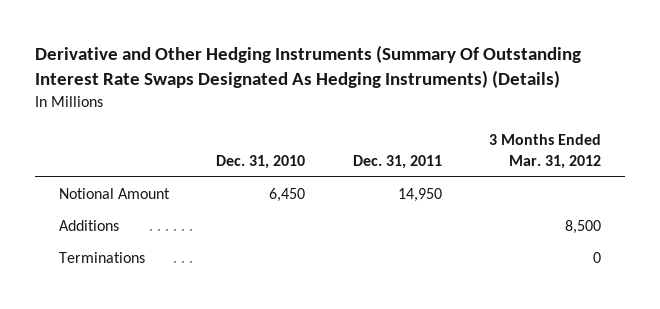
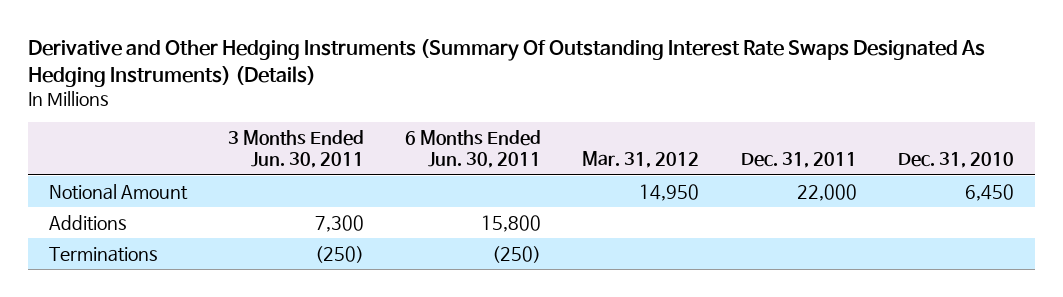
- | Dec. 31, 2010 | Dec. 31, 2011 | 3 Months Ended Mar. 31, 2012
+ | 3 Months Ended Jun. 30, 2011 | 6 Months Ended Jun. 30, 2011 | Mar. 31, 2012 | Dec. 31, 2011 | Dec. 31, 2010
- Notional Amount | 6,450 | 14,950 |
+ Notional Amount | | | 14,950 | 22,000 | 6,450

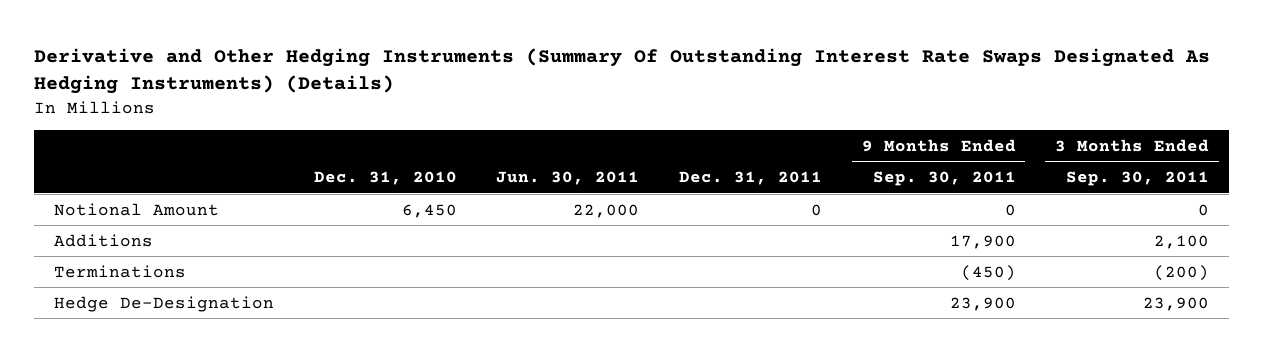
- | 3 Months Ended Jun. 30, 2011 | 6 Months Ended Jun. 30, 2011 | Mar. 31, 2012 | Dec. 31, 2011 | Dec. 31, 2010
+ | Dec. 31, 2010 | Jun. 30, 2011 | Dec. 31, 2011 | 9 Months Ended Sep. 30, 2011 | 3 Months Ended Sep. 30, 2011
- Notional Amount | | | 14,950 | 22,000 | 6,450
+ Notional Amount | 6,450 | 22,000 | 0 | 0 | 0
+ Hedge De-Designation | | | | 23,900 | 23,900

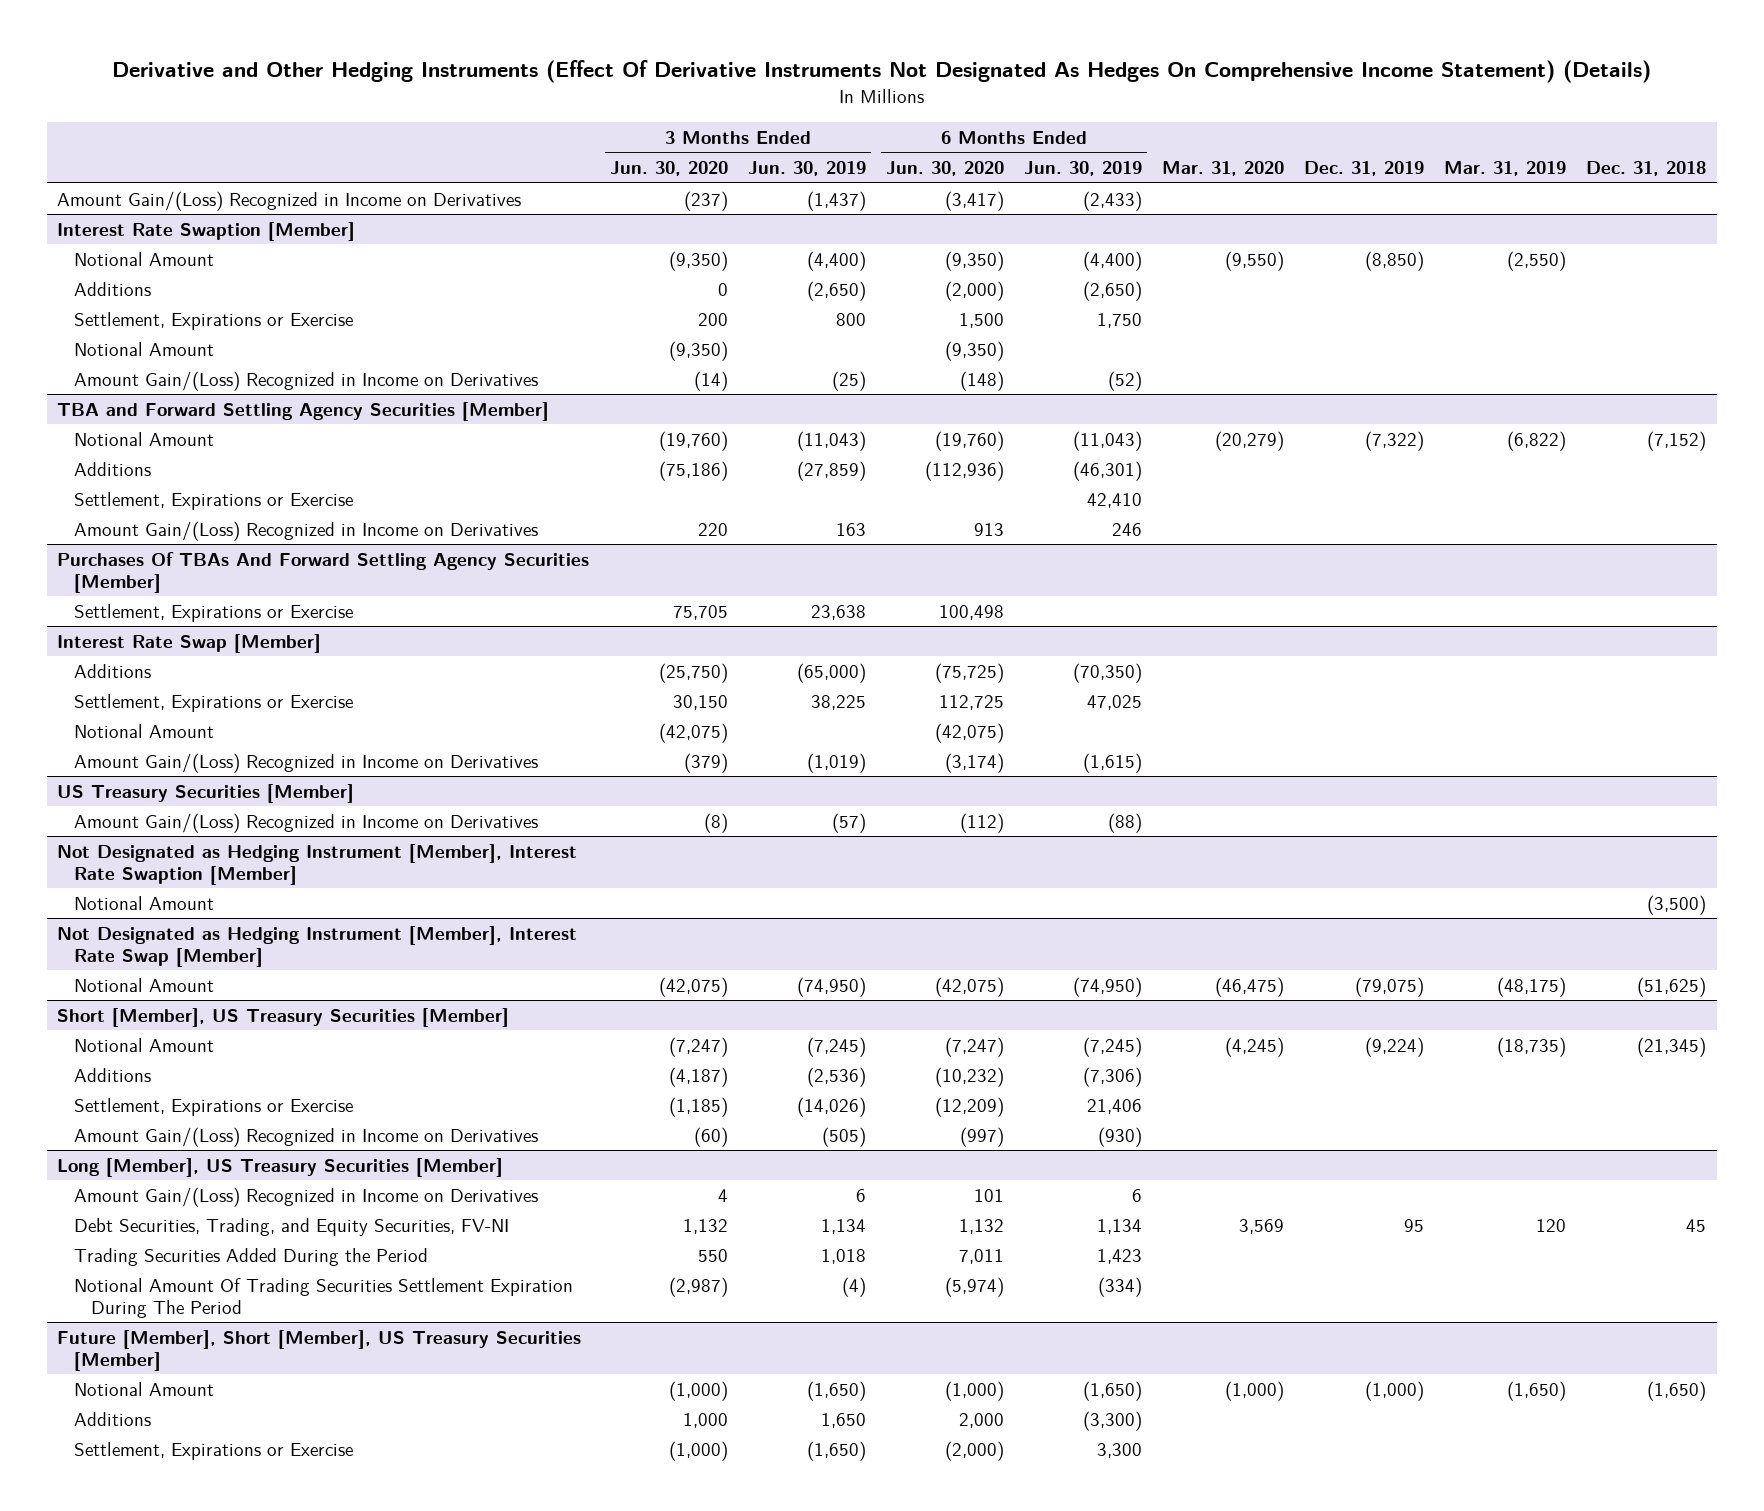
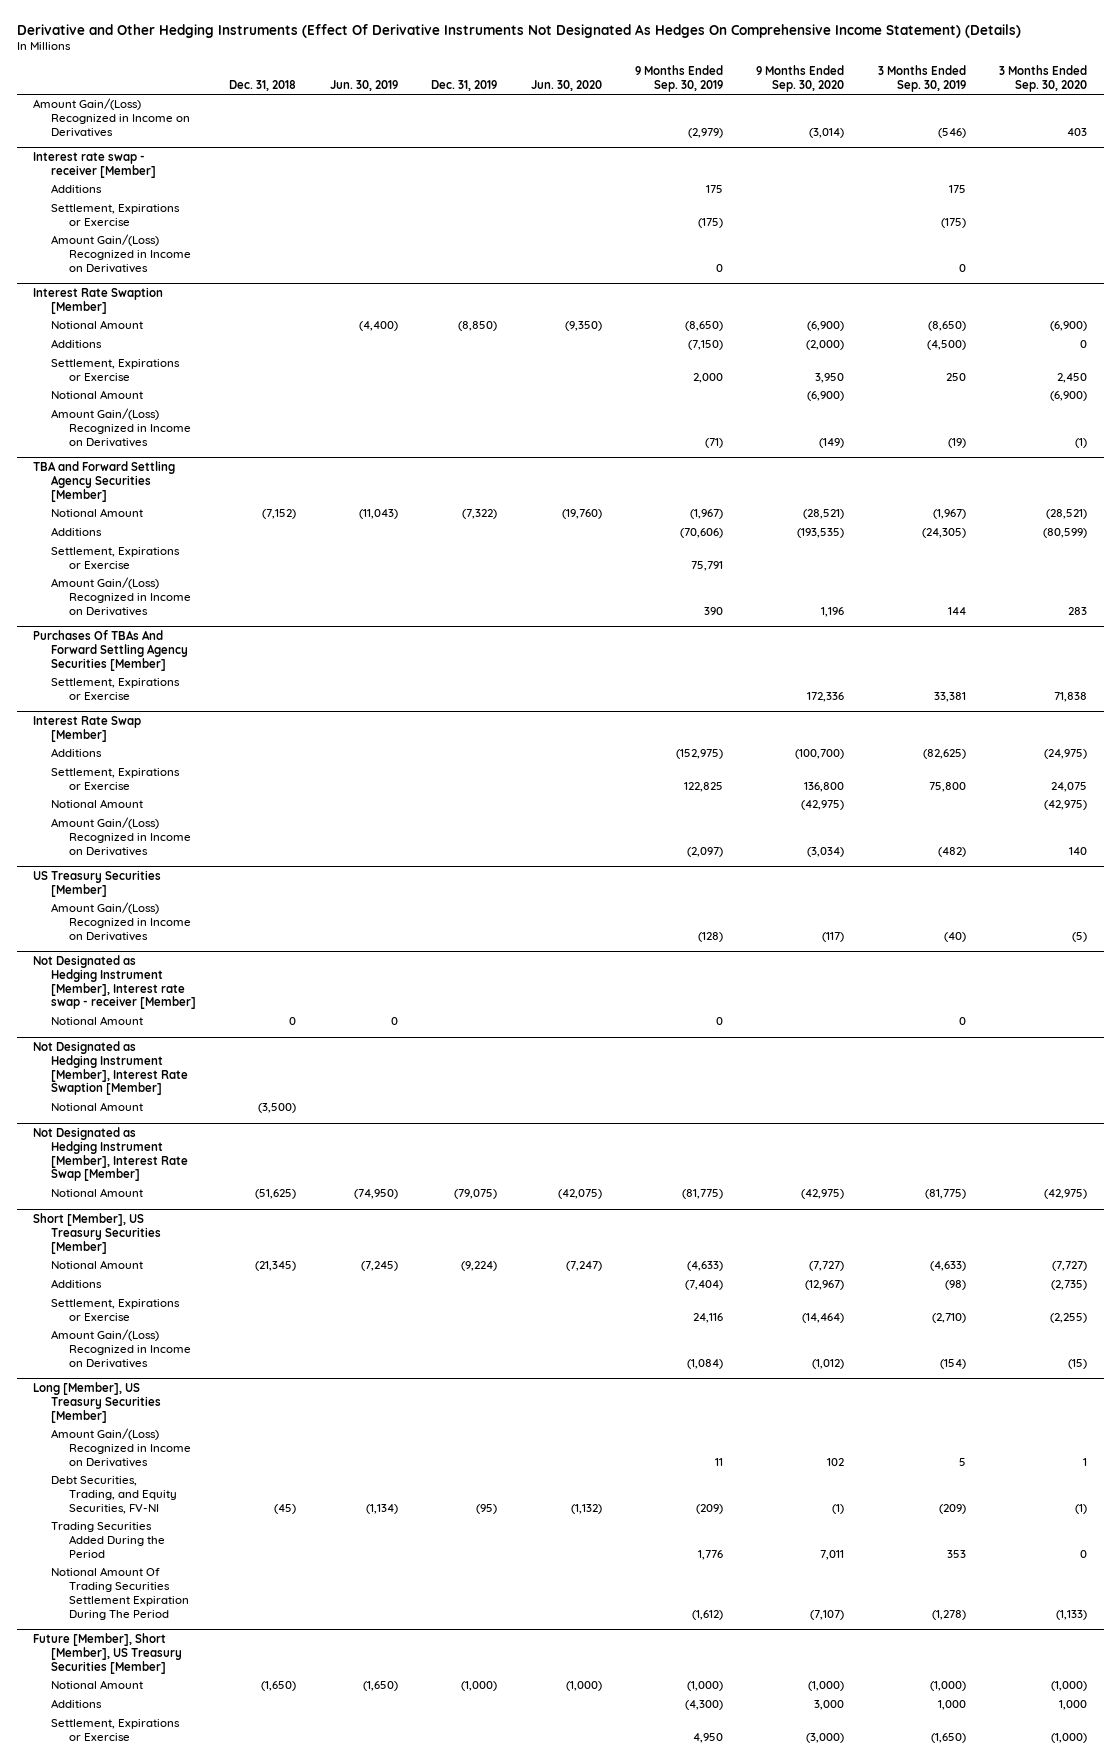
- | 3 Months Ended Jun. 30, 2020 | 3 Months Ended Jun. 30, 2019 | 6 Months Ended Jun. 30, 2020 | 6 Months Ended Jun. 30, 2019 | Mar. 31, 2020 | Dec. 31, 2019 | Mar. 31, 2019 | Dec. 31, 2018
+ | Dec. 31, 2018 | Jun. 30, 2019 | Dec. 31, 2019 | Jun. 30, 2020 | 9 Months Ended Sep. 30, 2019 | 9 Months Ended Sep. 30, 2020 | 3 Months Ended Sep. 30, 2019 | 3 Months Ended Sep. 30, 2020
+ Interest rate swap - receiver [Member]
+ Additions | | | | | 175 | | 175 |
+ Settlement, Expirations or Exercise | | | | | (175) | | (175) |
+ Amount Gain/(Loss) Recognized in Income on Derivatives | | | | | 0 | | 0 |
+ Not Designated as Hedging Instrument [Member], Interest rate swap - receiver [Member]
+ Notional Amount | 0 | 0 | | | 0 | | 0 |
@ Long [Member], US Treasury Securities [Member]
- Debt Securities, Trading, and Equity Securities, FV-NI | 1,132 | 1,134 | 1,132 | 1,134 | 3,569 | 95 | 120 | 45
+ Debt Securities, Trading, and Equity Securities, FV-NI | (45) | (1,134) | (95) | (1,132) | (209) | (1) | (209) | (1)

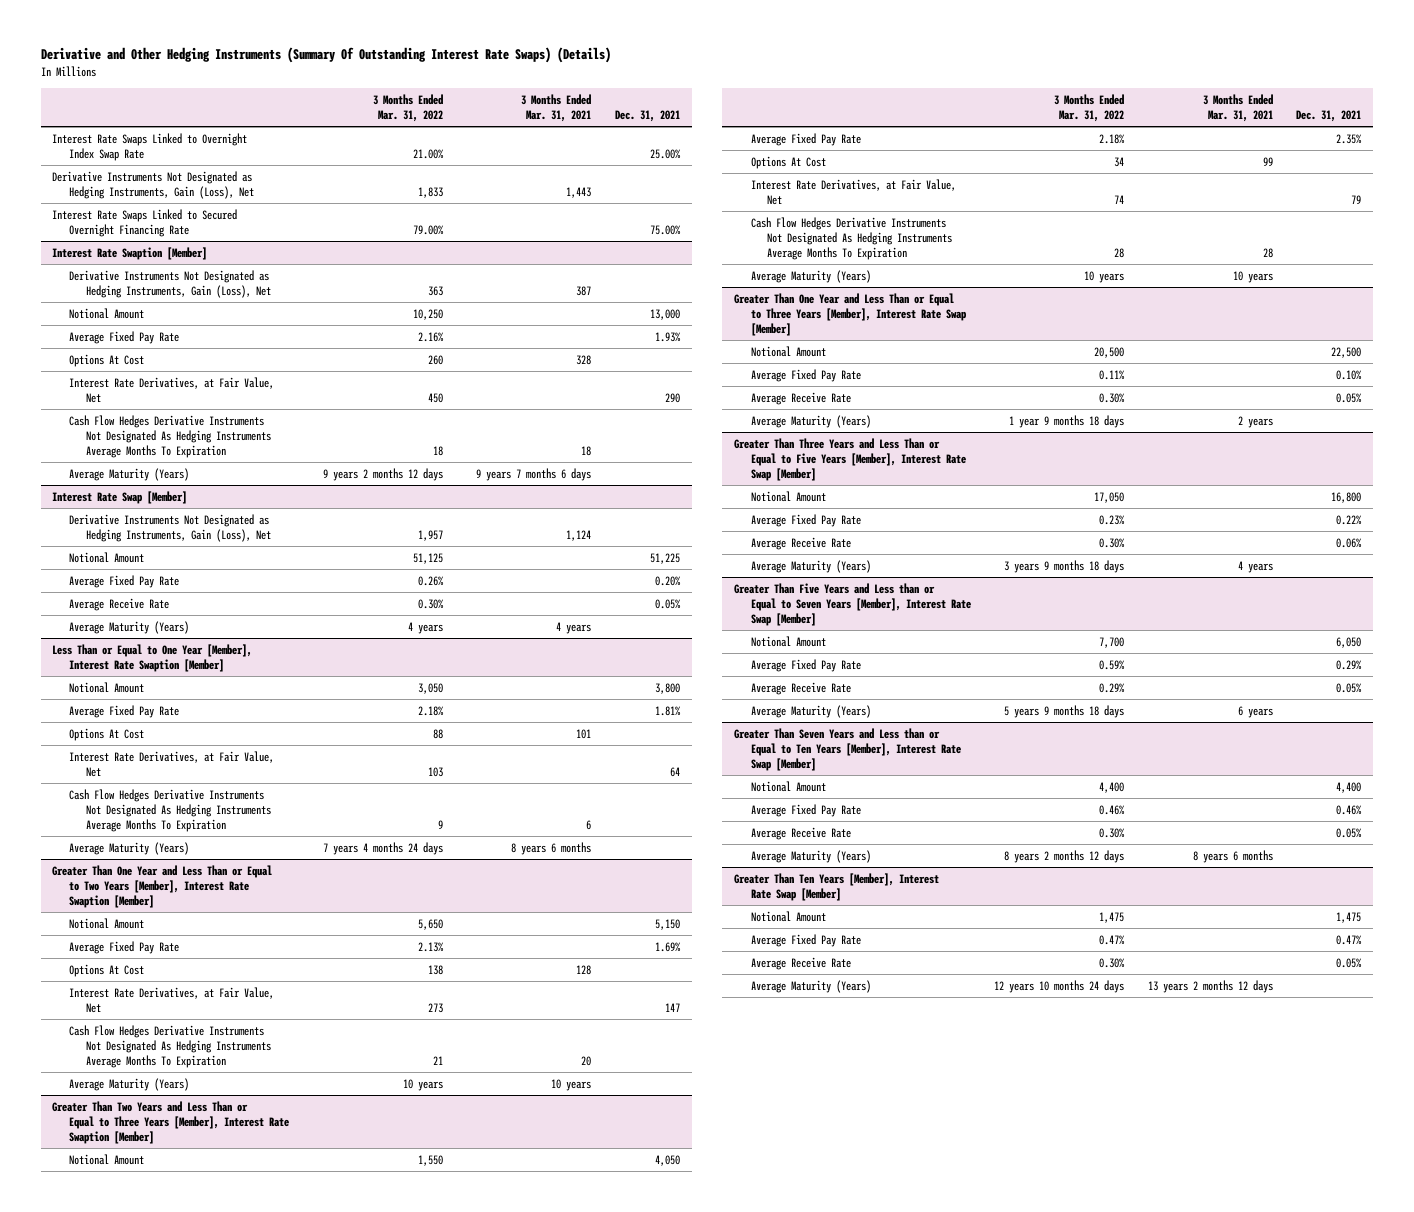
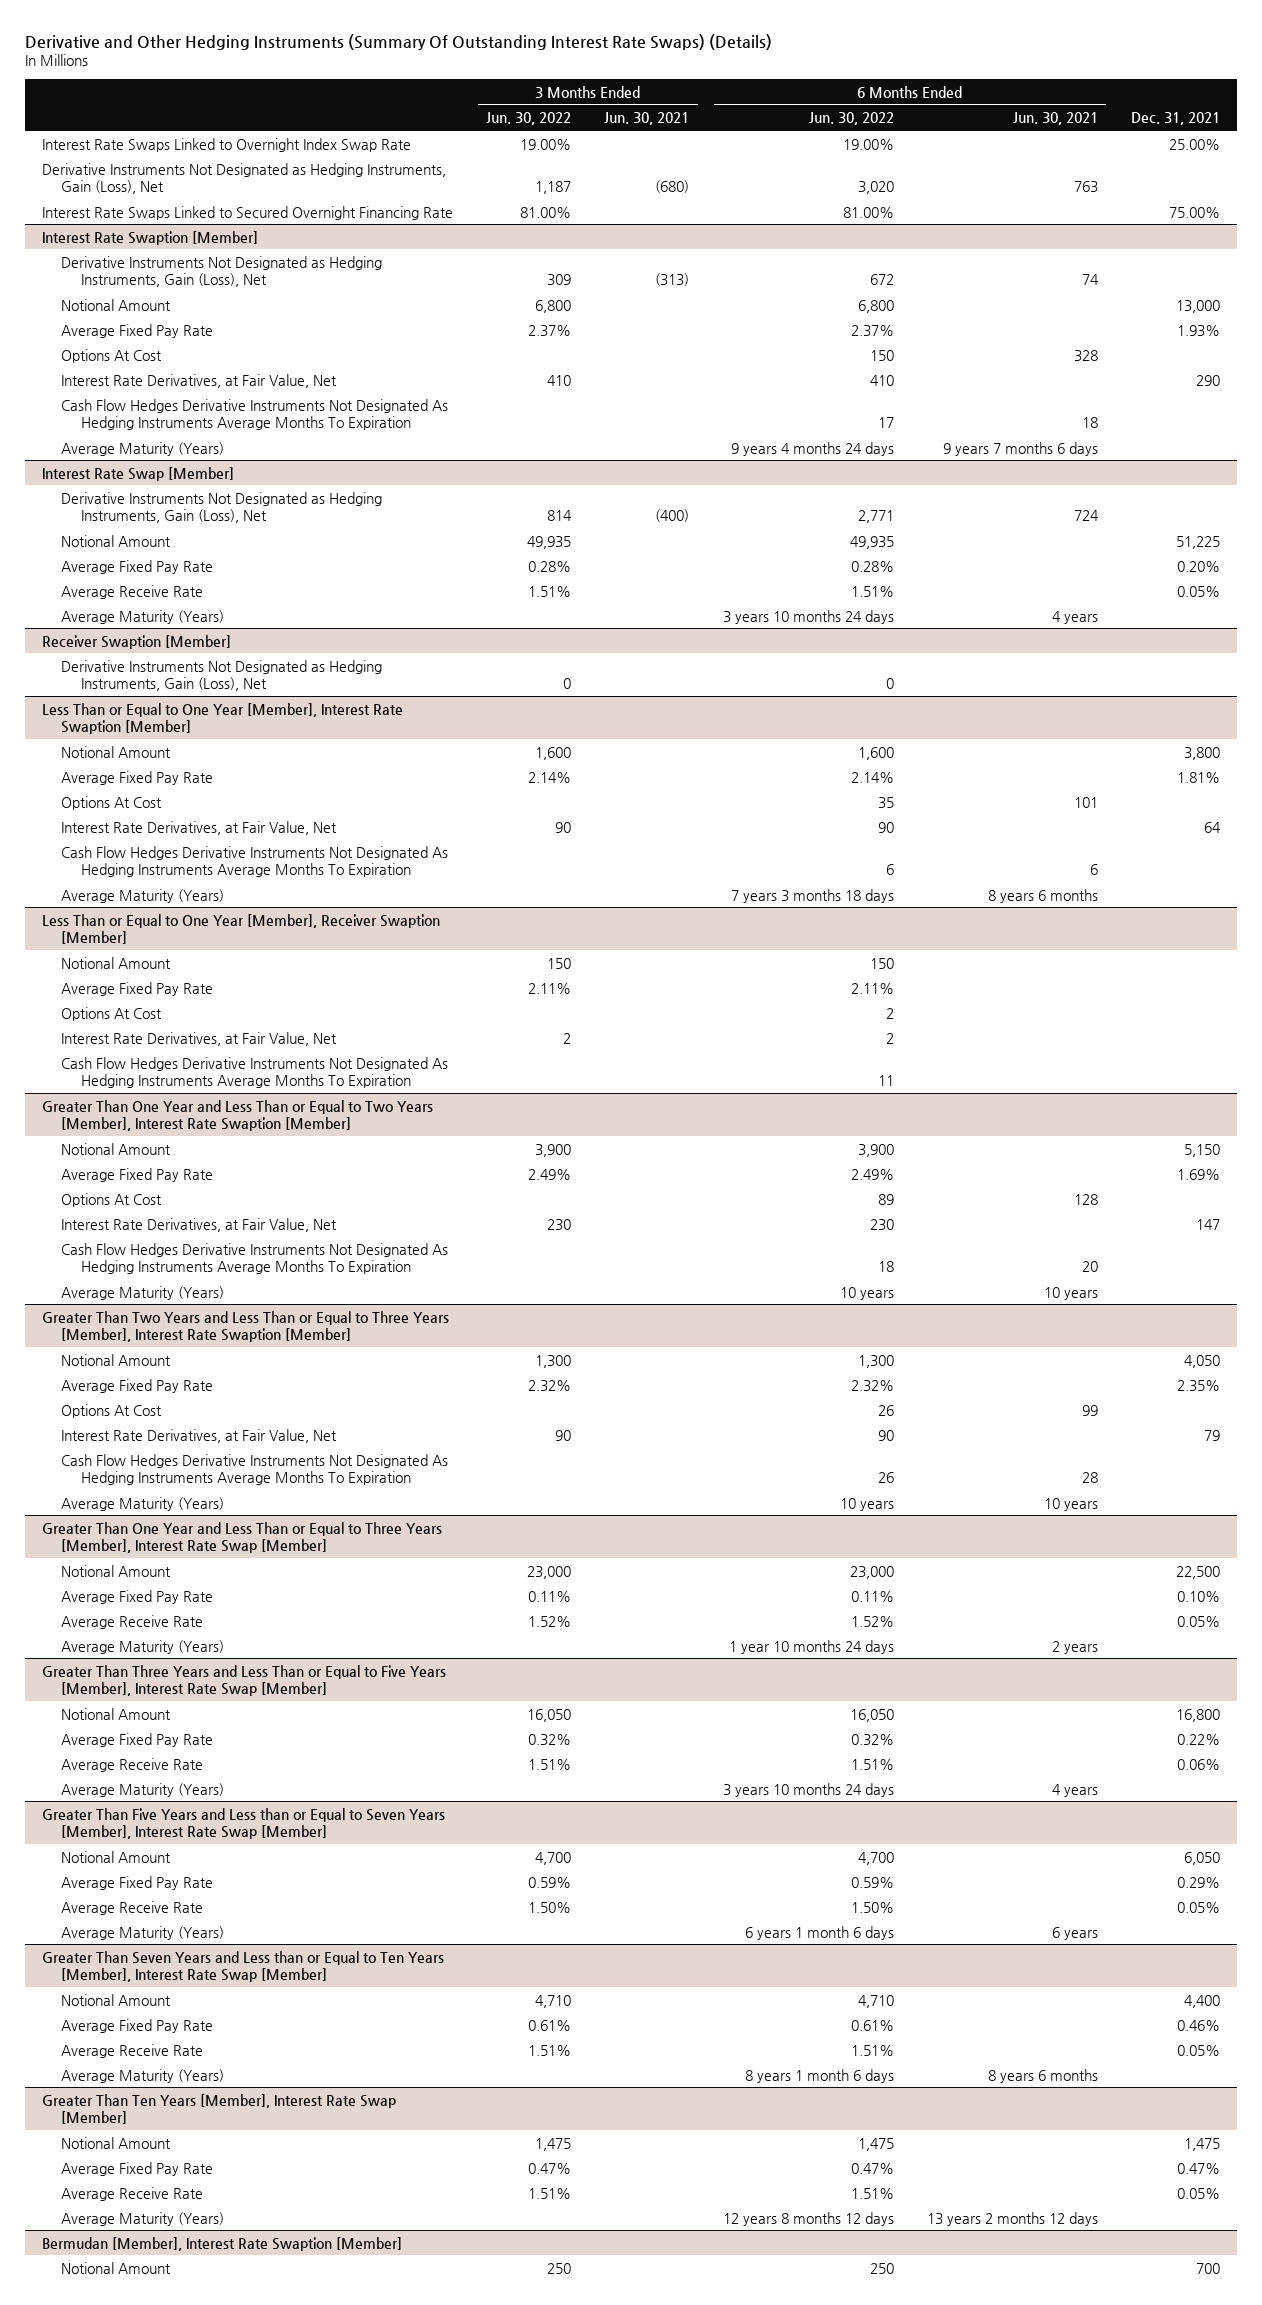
- | 3 Months Ended Mar. 31, 2022 | 3 Months Ended Mar. 31, 2021 | Dec. 31, 2021
+ | 3 Months Ended Jun. 30, 2022 | 3 Months Ended Jun. 30, 2021 | 6 Months Ended Jun. 30, 2022 | 6 Months Ended Jun. 30, 2021 | Dec. 31, 2021
+ Receiver Swaption [Member]
+ Derivative Instruments Not Designated as Hedging Instruments, Gain (Loss), Net | 0 | | 0 | |
+ Less Than or Equal to One Year [Member], Receiver Swaption [Member]
+ Notional Amount | 150 | | 150 | |
+ Average Fixed Pay Rate | 2.11% | | 2.11% | |
+ Options At Cost | | | 2 | |
+ Interest Rate Derivatives, at Fair Value, Net | 2 | | 2 | |
+ Cash Flow Hedges Derivative Instruments Not Designated As Hedging Instruments Average Months To Expiration | | | 11 | |
+ Bermudan [Member], Interest Rate Swaption [Member]
+ Notional Amount | 250 | | 250 | | 700

